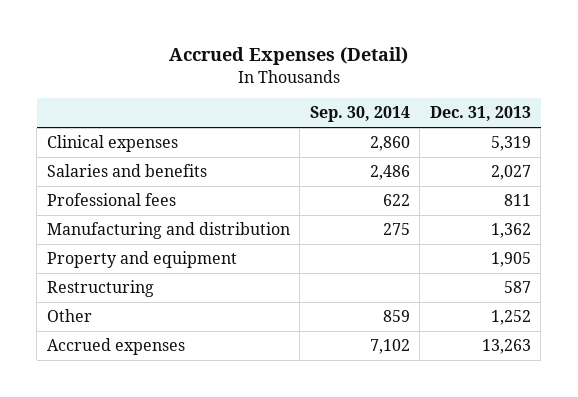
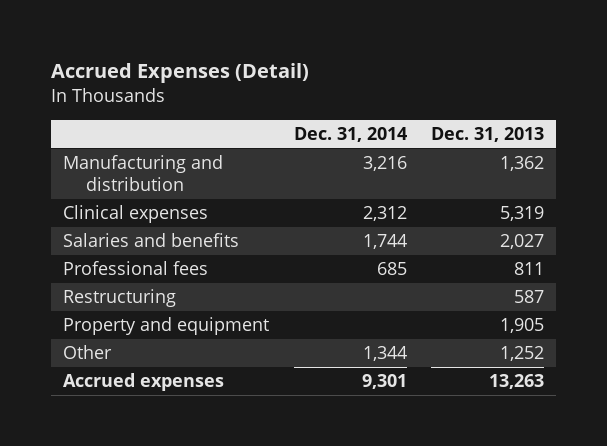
- | Sep. 30, 2014 | Dec. 31, 2013
+ | Dec. 31, 2014 | Dec. 31, 2013
moved up: Manufacturing and distribution | 3,216 | 1,362
moved down: Property and equipment | | 1,905

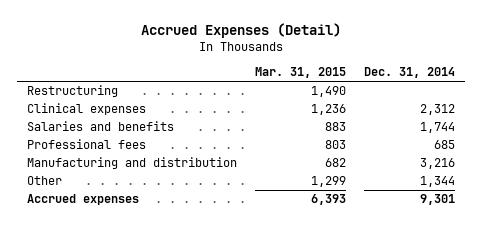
- | Dec. 31, 2014 | Dec. 31, 2013
+ | Mar. 31, 2015 | Dec. 31, 2014
moved up: Restructuring | 1,490 |
- Property and equipment | | 1,905
moved down: Manufacturing and distribution | 682 | 3,216

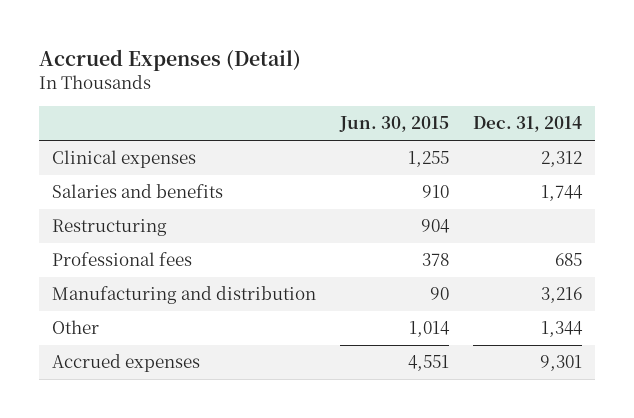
- | Mar. 31, 2015 | Dec. 31, 2014
+ | Jun. 30, 2015 | Dec. 31, 2014
moved down: Restructuring | 904 |

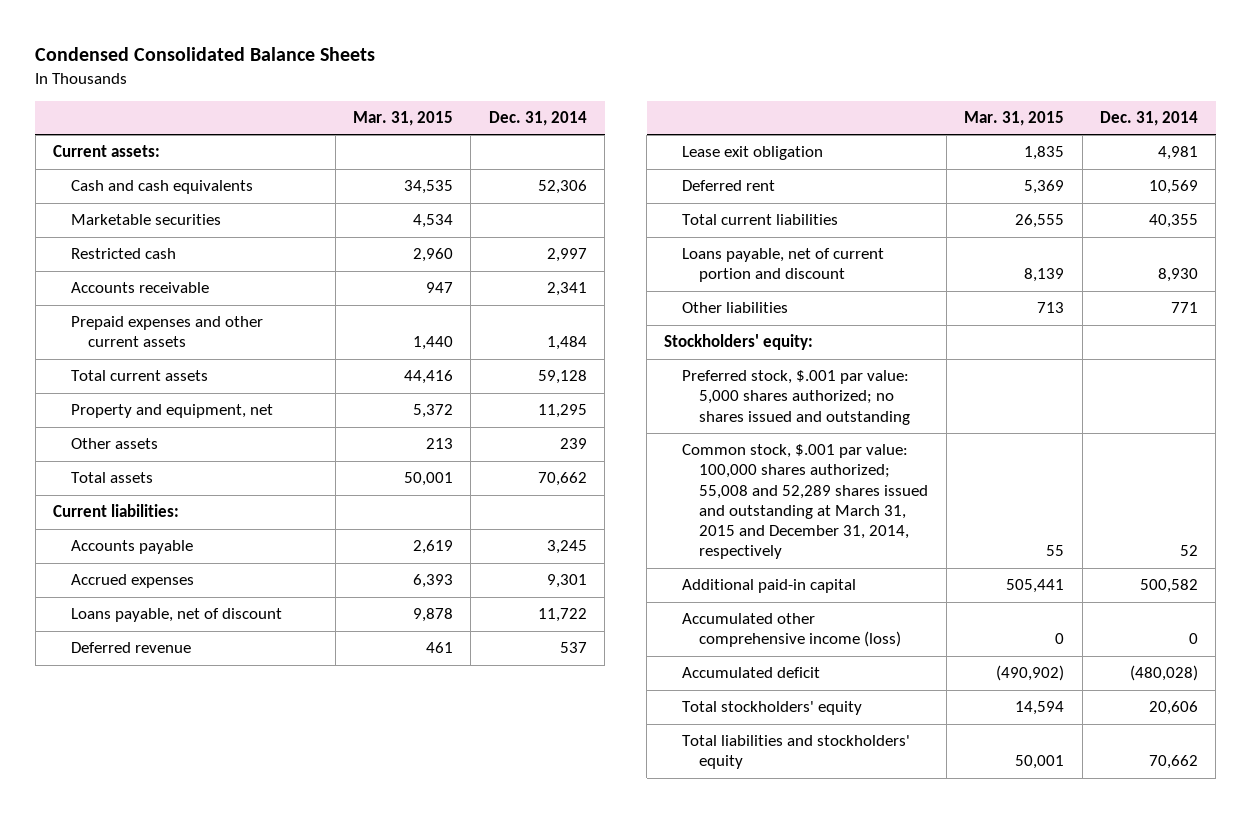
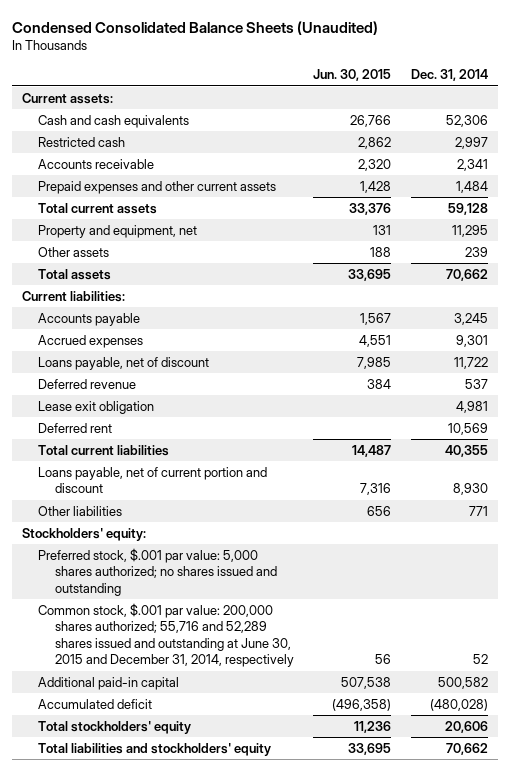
- Condensed Consolidated Balance Sheets
+ Condensed Consolidated Balance Sheets (Unaudited)
- | Mar. 31, 2015 | Dec. 31, 2014
+ | Jun. 30, 2015 | Dec. 31, 2014
- Marketable securities | 4,534 |
- Common stock, $.001 par value: 100,000 shares authorized; 55,008 and 52,289 shares issued and outstanding at March 31, 2015 and December 31, 2014, respectively | 55 | 52
+ Common stock, $.001 par value: 200,000 shares authorized; 55,716 and 52,289 shares issued and outstanding at June 30, 2015 and December 31, 2014, respectively | 56 | 52
- Accumulated other comprehensive income (loss) | 0 | 0

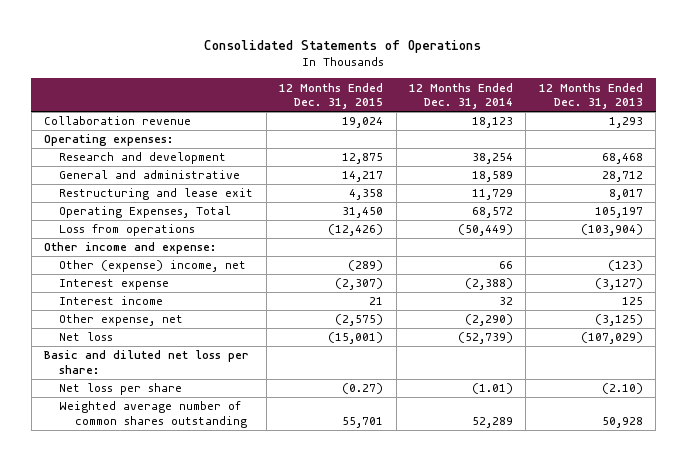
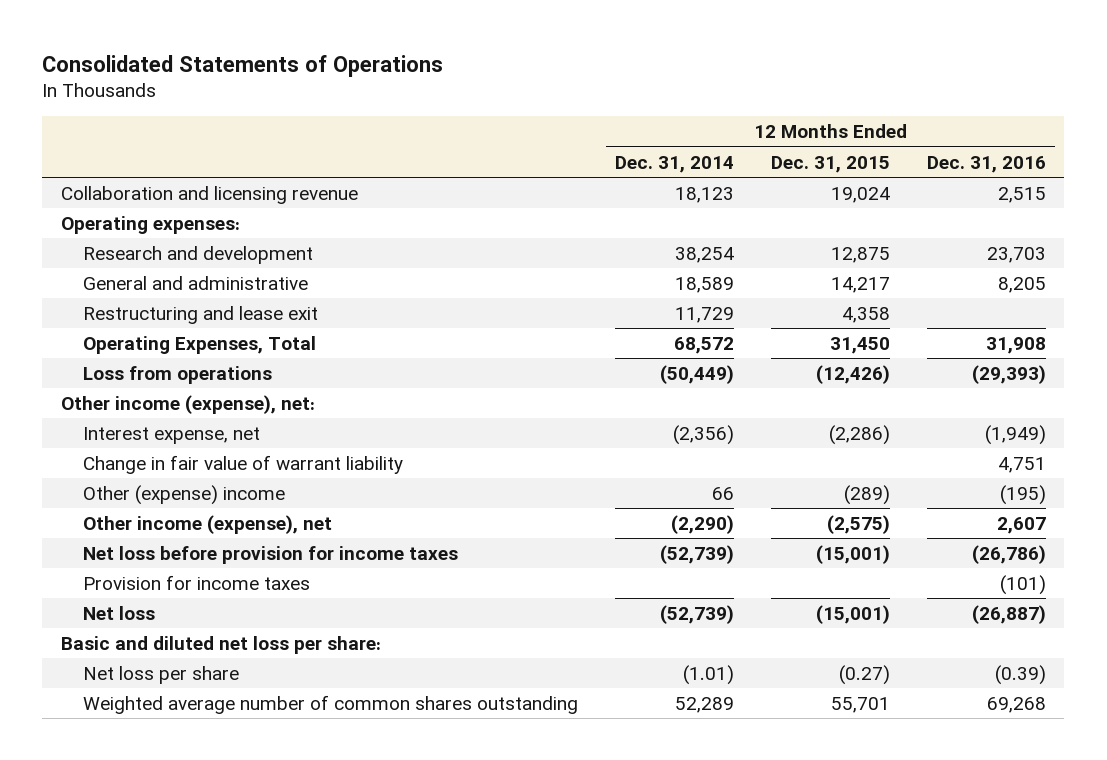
- | 12 Months Ended Dec. 31, 2015 | 12 Months Ended Dec. 31, 2014 | 12 Months Ended Dec. 31, 2013
+ | 12 Months Ended Dec. 31, 2014 | 12 Months Ended Dec. 31, 2015 | 12 Months Ended Dec. 31, 2016
- Collaboration revenue | 19,024 | 18,123 | 1,293
+ Collaboration and licensing revenue | 18,123 | 19,024 | 2,515
- Other income and expense:
- Other (expense) income, net | (289) | 66 | (123)
- Interest expense | (2,307) | (2,388) | (3,127)
- Interest income | 21 | 32 | 125
- Other expense, net | (2,575) | (2,290) | (3,125)
+ Other income (expense), net:
+ Interest expense, net | (2,356) | (2,286) | (1,949)
+ Change in fair value of warrant liability | | | 4,751
+ Other (expense) income | 66 | (289) | (195)
+ Other income (expense), net | (2,290) | (2,575) | 2,607
+ Net loss before provision for income taxes | (52,739) | (15,001) | (26,786)
+ Provision for income taxes | | | (101)

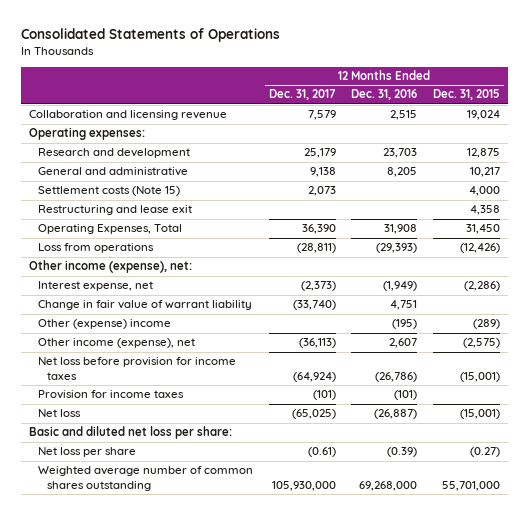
- | 12 Months Ended Dec. 31, 2014 | 12 Months Ended Dec. 31, 2015 | 12 Months Ended Dec. 31, 2016
+ | 12 Months Ended Dec. 31, 2017 | 12 Months Ended Dec. 31, 2016 | 12 Months Ended Dec. 31, 2015
- General and administrative | 18,589 | 14,217 | 8,205
+ General and administrative | 9,138 | 8,205 | 10,217
+ Settlement costs (Note 15) | 2,073 | | 4,000
- Weighted average number of common shares outstanding | 52,289 | 55,701 | 69,268
+ Weighted average number of common shares outstanding | 105,930,000 | 69,268,000 | 55,701,000

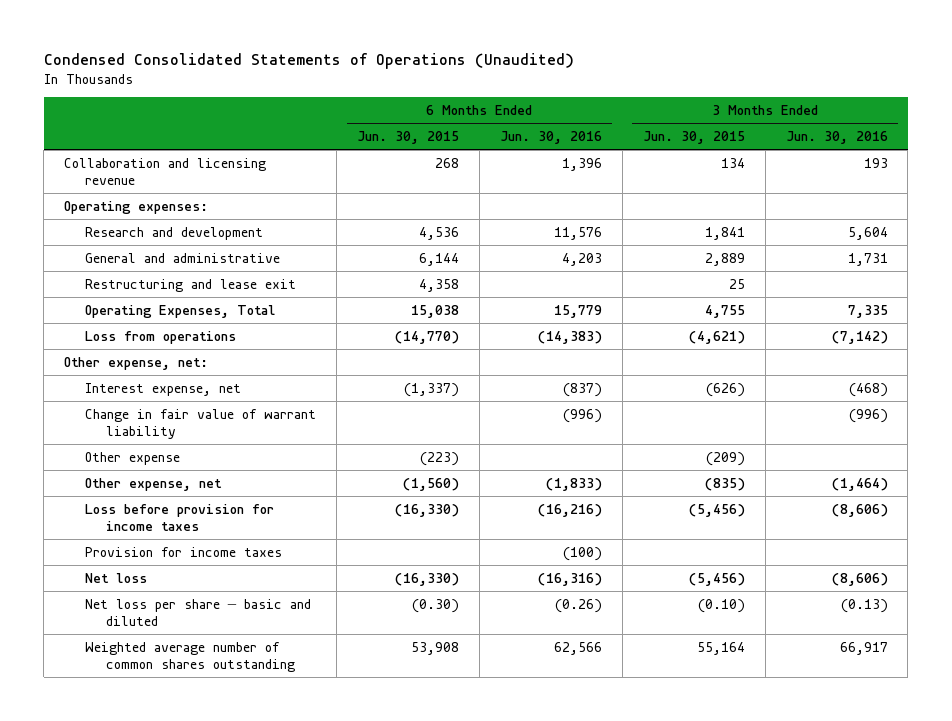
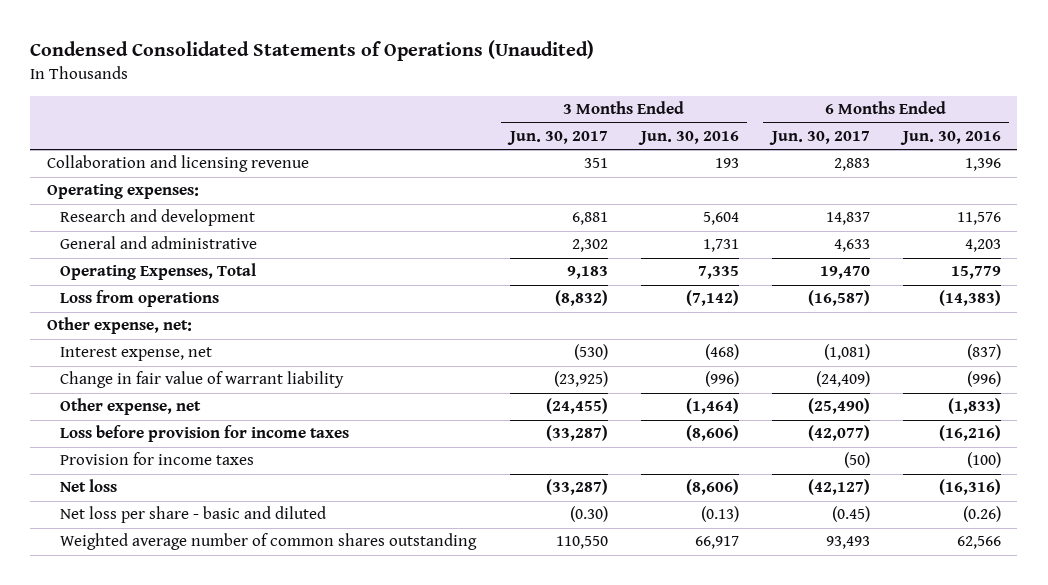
- | 6 Months Ended Jun. 30, 2015 | 6 Months Ended Jun. 30, 2016 | 3 Months Ended Jun. 30, 2015 | 3 Months Ended Jun. 30, 2016
+ | 3 Months Ended Jun. 30, 2017 | 3 Months Ended Jun. 30, 2016 | 6 Months Ended Jun. 30, 2017 | 6 Months Ended Jun. 30, 2016
- Restructuring and lease exit | 4,358 | | 25 |
- Other expense | (223) | | (209) |
- Net loss per share ─ basic and diluted | (0.30) | (0.26) | (0.10) | (0.13)
+ Net loss per share - basic and diluted | (0.30) | (0.13) | (0.45) | (0.26)

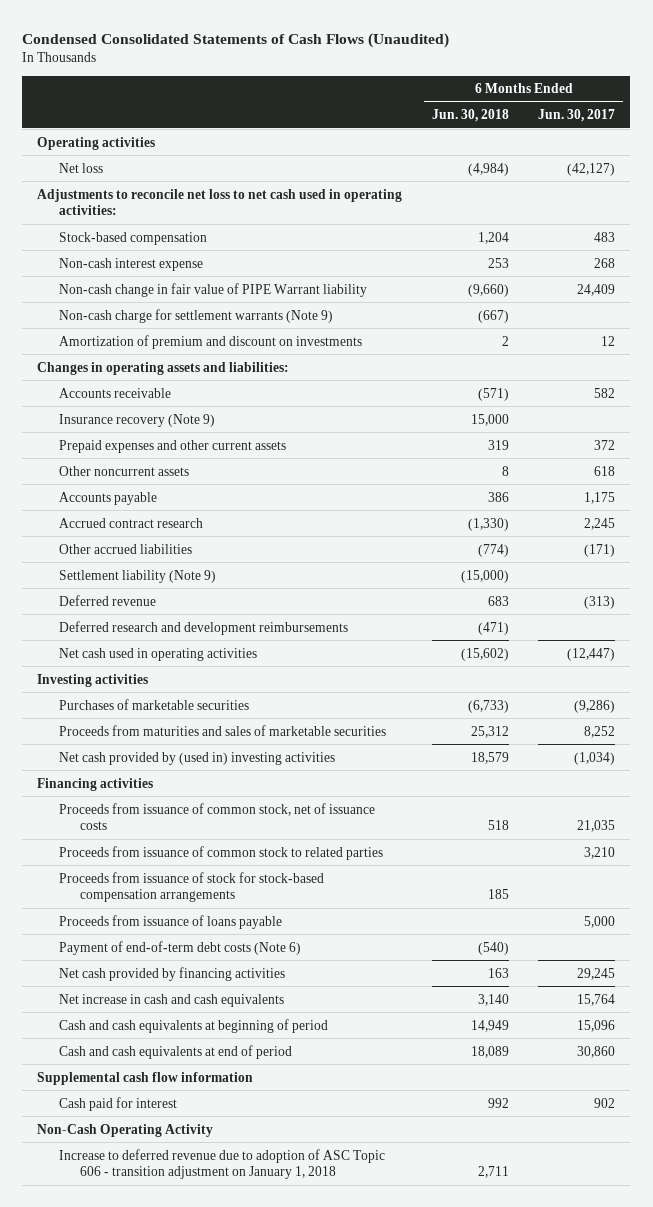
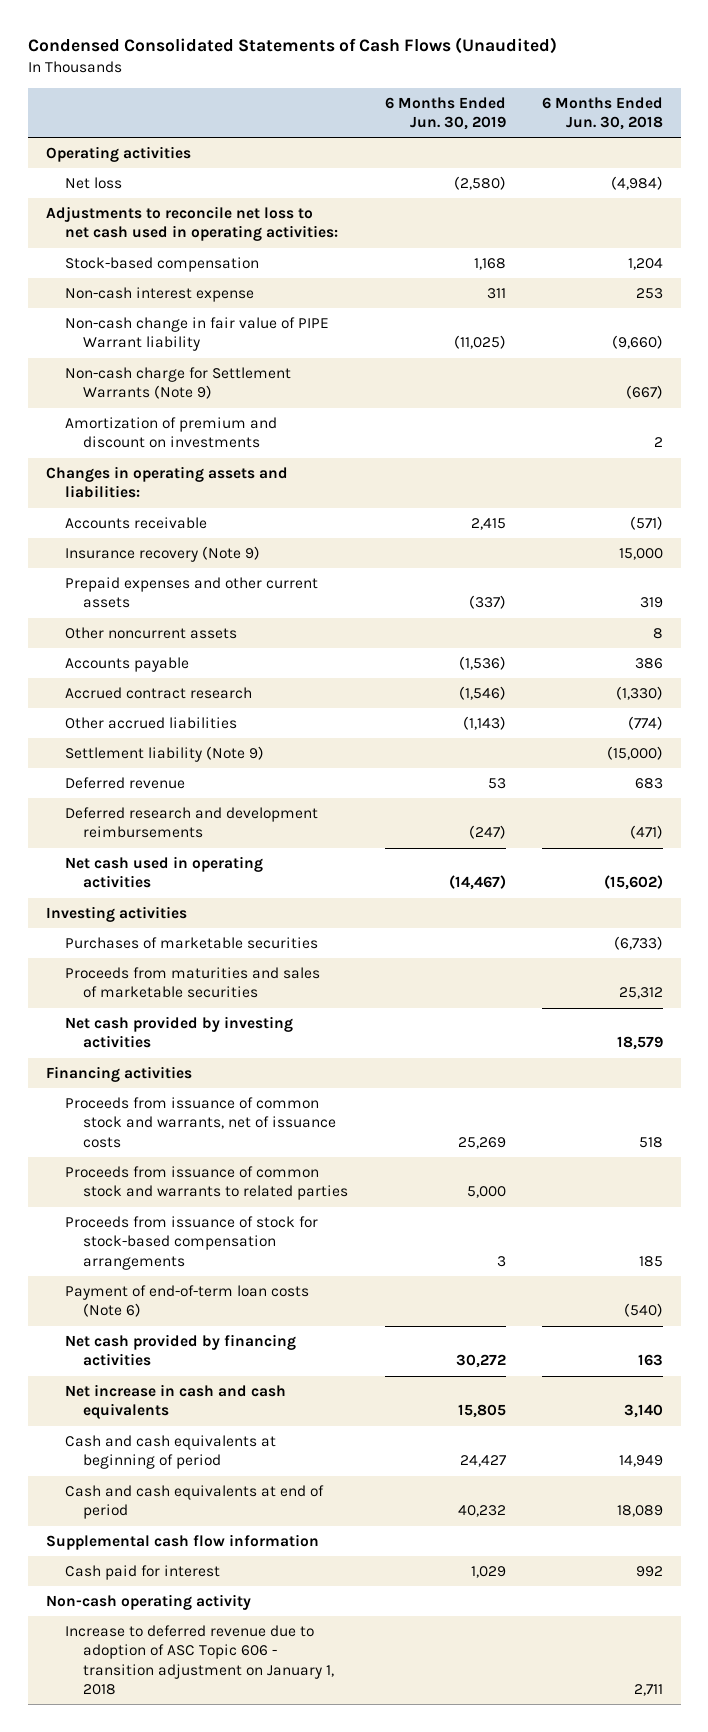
- | 6 Months Ended Jun. 30, 2018 | 6 Months Ended Jun. 30, 2017
+ | 6 Months Ended Jun. 30, 2019 | 6 Months Ended Jun. 30, 2018
- Non-cash charge for settlement warrants (Note 9) | (667) |
+ Non-cash charge for Settlement Warrants (Note 9) | | (667)
- Net cash provided by (used in) investing activities | 18,579 | (1,034)
+ Net cash provided by investing activities | | 18,579
- Proceeds from issuance of common stock, net of issuance costs | 518 | 21,035
- Proceeds from issuance of common stock to related parties | | 3,210
+ Proceeds from issuance of common stock and warrants, net of issuance costs | 25,269 | 518
+ Proceeds from issuance of common stock and warrants to related parties | 5,000 |
- Proceeds from issuance of loans payable | | 5,000
- Payment of end-of-term debt costs (Note 6) | (540) |
+ Payment of end-of-term loan costs (Note 6) | | (540)
- Non-Cash Operating Activity
+ Non-cash operating activity

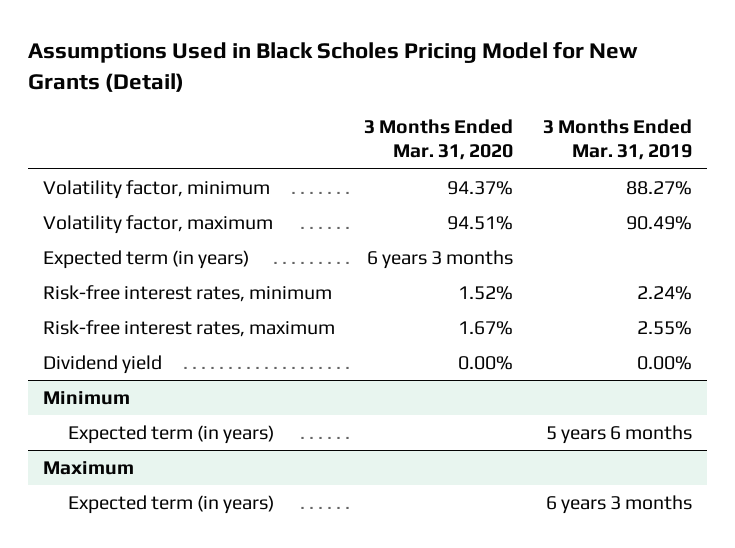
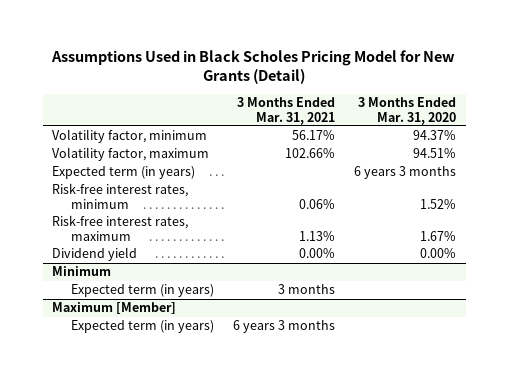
- | 3 Months Ended Mar. 31, 2020 | 3 Months Ended Mar. 31, 2019
+ | 3 Months Ended Mar. 31, 2021 | 3 Months Ended Mar. 31, 2020
- Maximum
+ Maximum [Member]

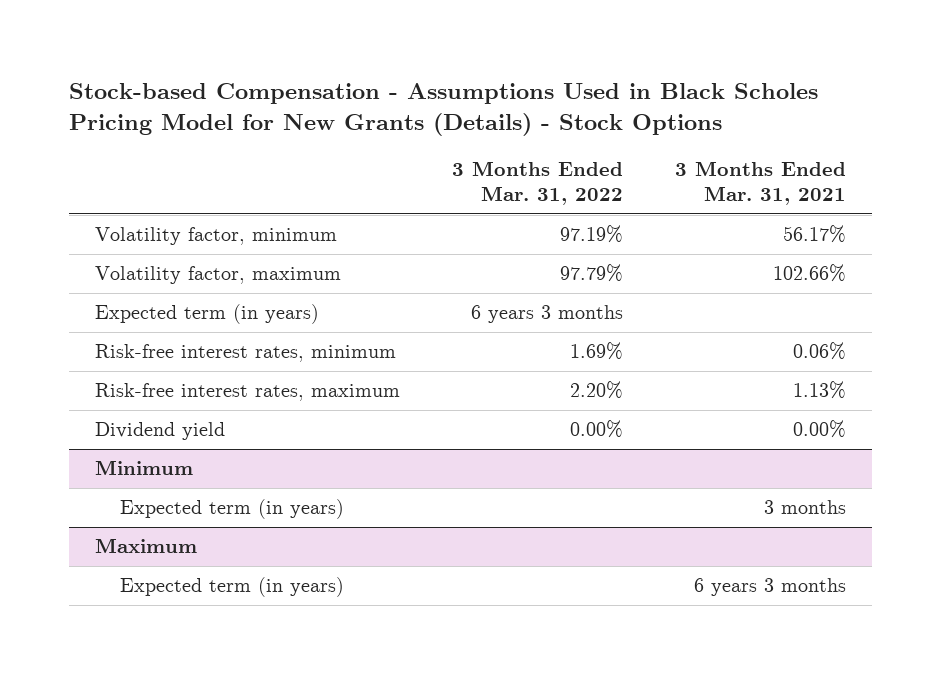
- Assumptions Used in Black Scholes Pricing Model for New Grants (Detail)
+ Stock-based Compensation - Assumptions Used in Black Scholes Pricing Model for New Grants (Details) - Stock Options
- | 3 Months Ended Mar. 31, 2021 | 3 Months Ended Mar. 31, 2020
+ | 3 Months Ended Mar. 31, 2022 | 3 Months Ended Mar. 31, 2021
- Maximum [Member]
+ Maximum

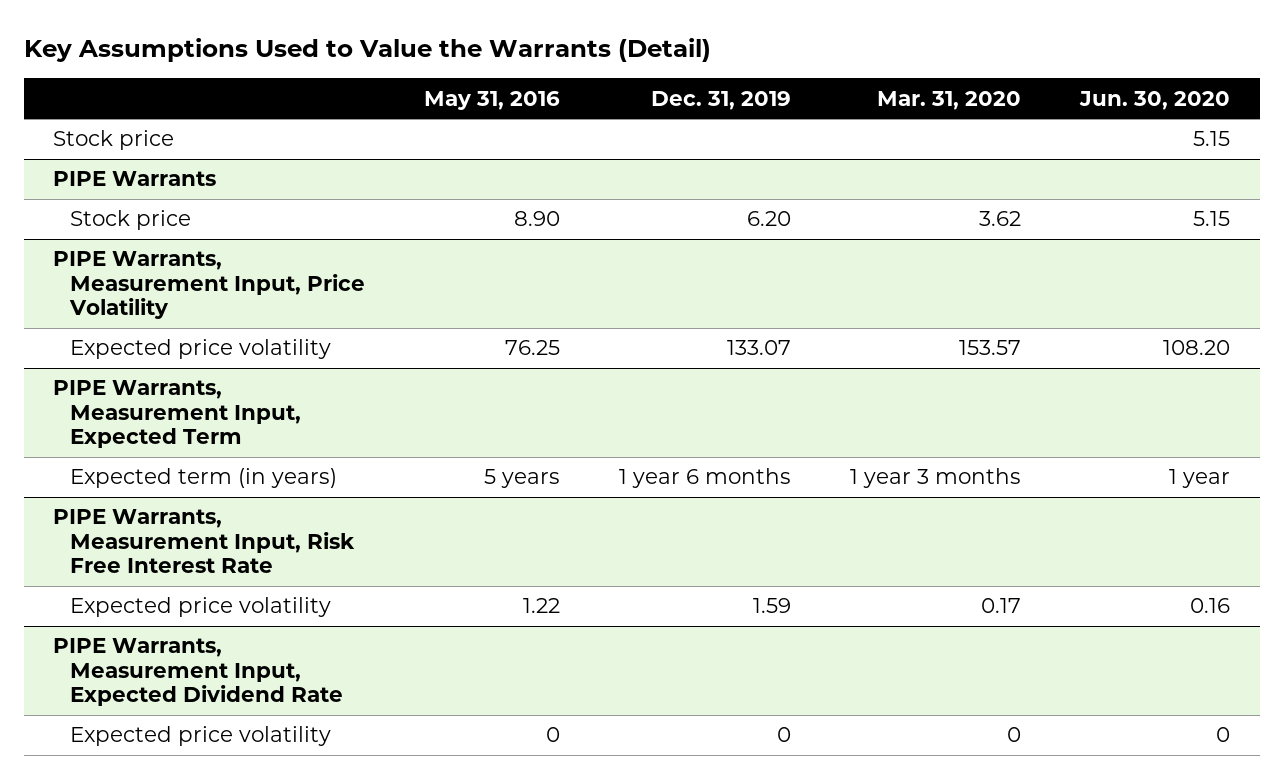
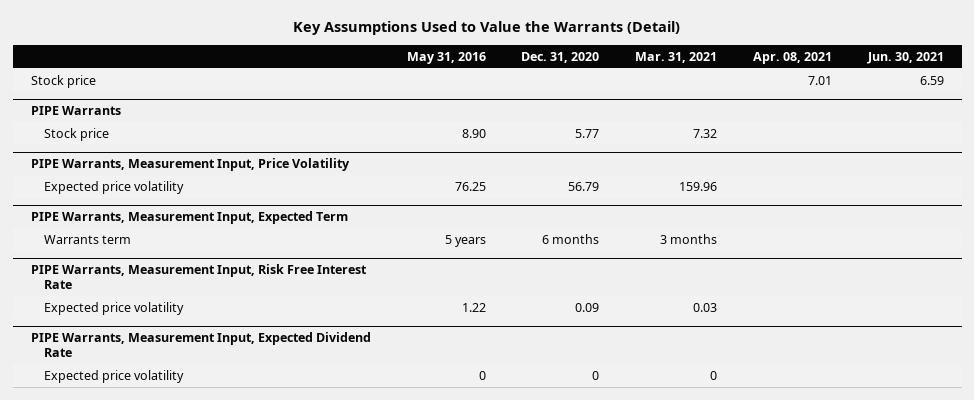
- | May 31, 2016 | Dec. 31, 2019 | Mar. 31, 2020 | Jun. 30, 2020
+ | May 31, 2016 | Dec. 31, 2020 | Mar. 31, 2021 | Apr. 08, 2021 | Jun. 30, 2021
@ PIPE Warrants, Measurement Input, Expected Term
- Expected term (in years) | 5 years | 1 year 6 months | 1 year 3 months | 1 year
+ Warrants term | 5 years | 6 months | 3 months | |

